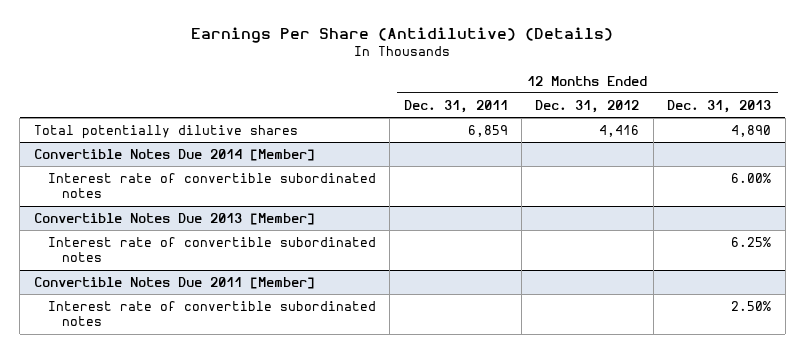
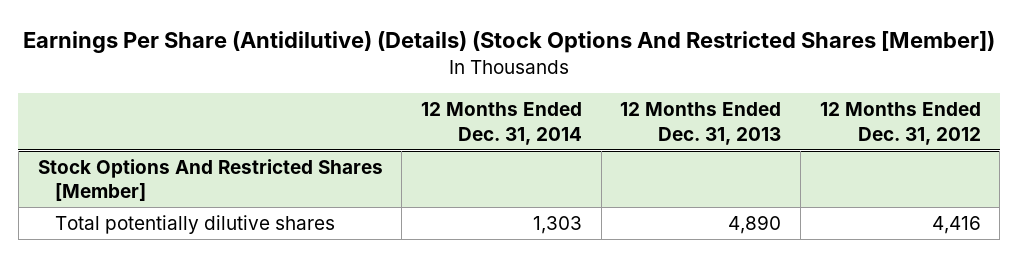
- Earnings Per Share (Antidilutive) (Details)
+ Earnings Per Share (Antidilutive) (Details) (Stock Options And Restricted Shares [Member])
- | 12 Months Ended Dec. 31, 2011 | 12 Months Ended Dec. 31, 2012 | 12 Months Ended Dec. 31, 2013
+ | 12 Months Ended Dec. 31, 2014 | 12 Months Ended Dec. 31, 2013 | 12 Months Ended Dec. 31, 2012
+ Stock Options And Restricted Shares [Member]
- Convertible Notes Due 2014 [Member]
- Interest rate of convertible subordinated notes | | | 6.00%
- Convertible Notes Due 2013 [Member]
- Interest rate of convertible subordinated notes | | | 6.25%
- Convertible Notes Due 2011 [Member]
- Interest rate of convertible subordinated notes | | | 2.50%

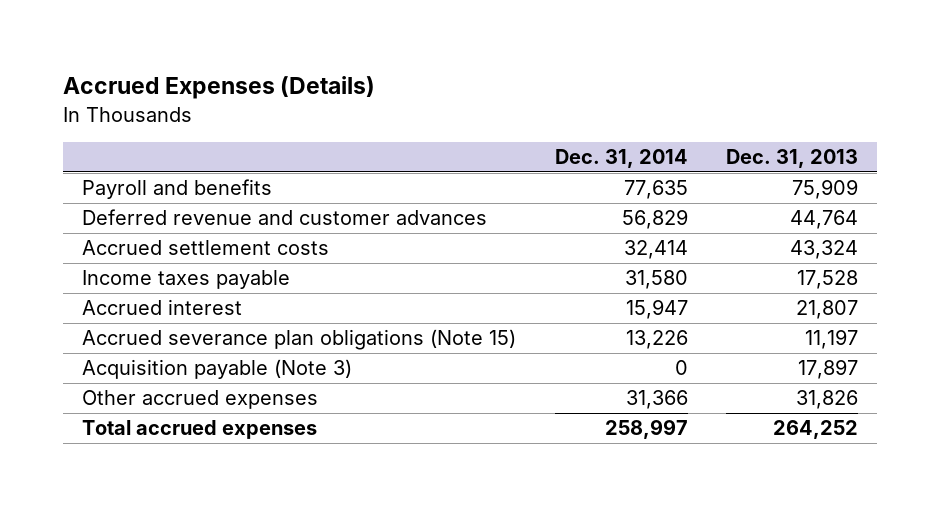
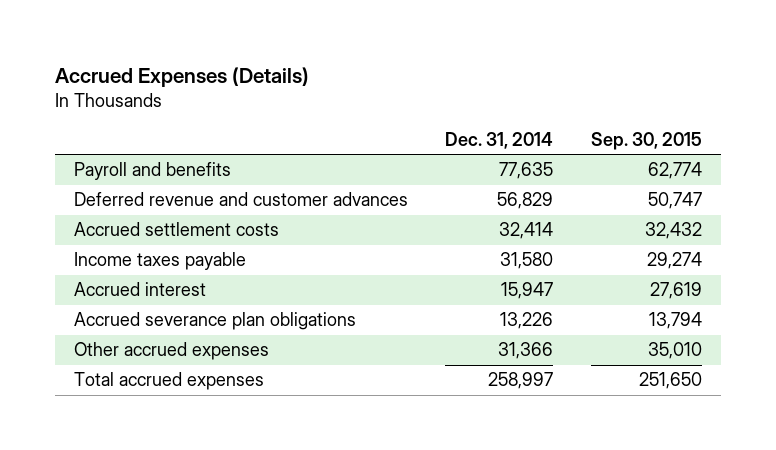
- | Dec. 31, 2014 | Dec. 31, 2013
+ | Dec. 31, 2014 | Sep. 30, 2015
- Accrued severance plan obligations (Note 15) | 13,226 | 11,197
- Acquisition payable (Note 3) | 0 | 17,897
+ Accrued severance plan obligations | 13,226 | 13,794

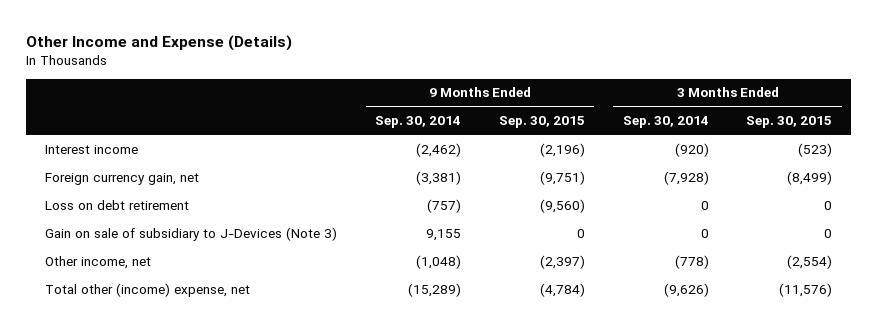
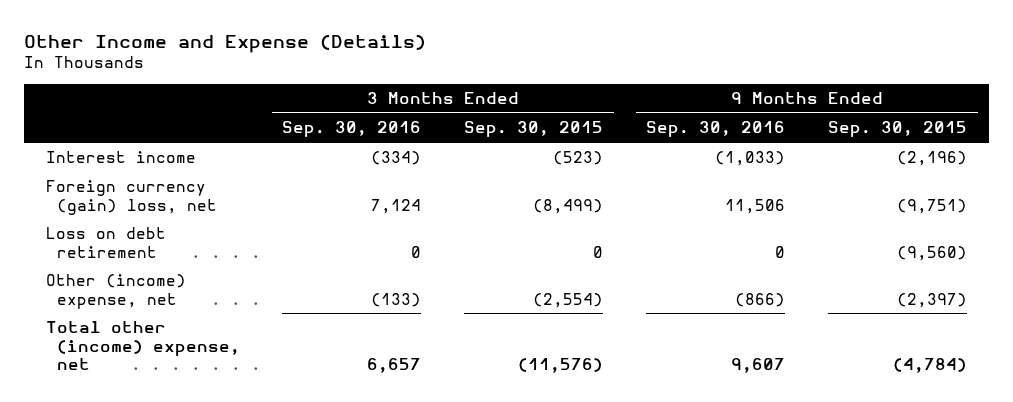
- | 9 Months Ended Sep. 30, 2014 | 9 Months Ended Sep. 30, 2015 | 3 Months Ended Sep. 30, 2014 | 3 Months Ended Sep. 30, 2015
+ | 3 Months Ended Sep. 30, 2016 | 3 Months Ended Sep. 30, 2015 | 9 Months Ended Sep. 30, 2016 | 9 Months Ended Sep. 30, 2015
- Foreign currency gain, net | (3,381) | (9,751) | (7,928) | (8,499)
+ Foreign currency (gain) loss, net | 7,124 | (8,499) | 11,506 | (9,751)
- Gain on sale of subsidiary to J-Devices (Note 3) | 9,155 | 0 | 0 | 0
- Other income, net | (1,048) | (2,397) | (778) | (2,554)
+ Other (income) expense, net | (133) | (2,554) | (866) | (2,397)

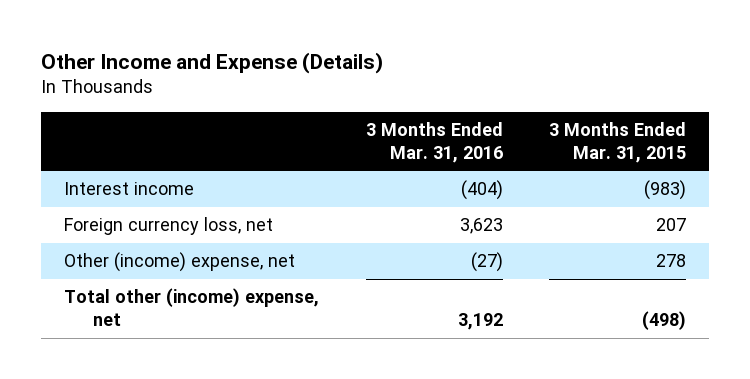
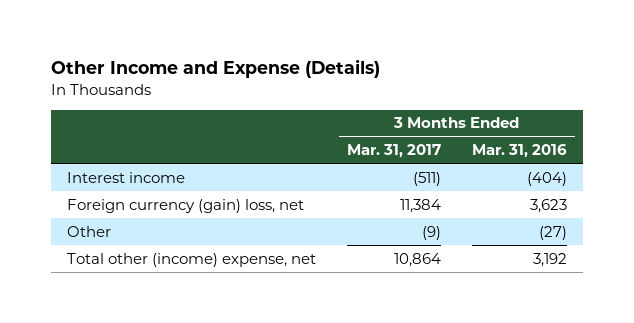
- | 3 Months Ended Mar. 31, 2016 | 3 Months Ended Mar. 31, 2015
+ | 3 Months Ended Mar. 31, 2017 | 3 Months Ended Mar. 31, 2016
- Foreign currency loss, net | 3,623 | 207
- Other (income) expense, net | (27) | 278
+ Foreign currency (gain) loss, net | 11,384 | 3,623
+ Other | (9) | (27)

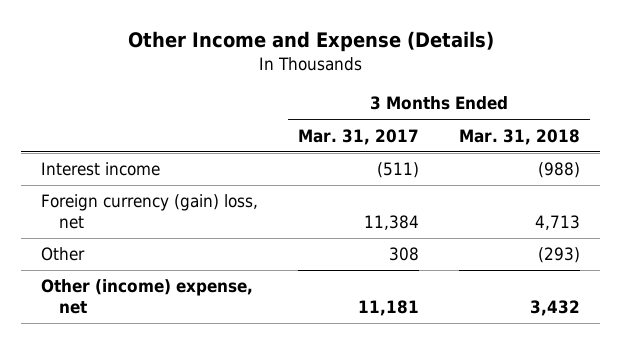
- | 3 Months Ended Mar. 31, 2017 | 3 Months Ended Mar. 31, 2016
+ | 3 Months Ended Mar. 31, 2017 | 3 Months Ended Mar. 31, 2018
- Other | (9) | (27)
- Total other (income) expense, net | 10,864 | 3,192
+ Other | 308 | (293)
+ Other (income) expense, net | 11,181 | 3,432

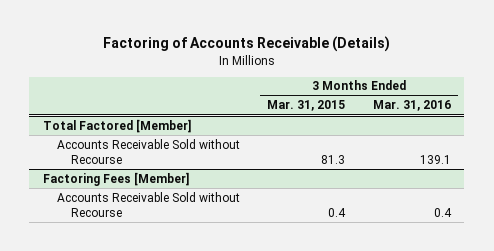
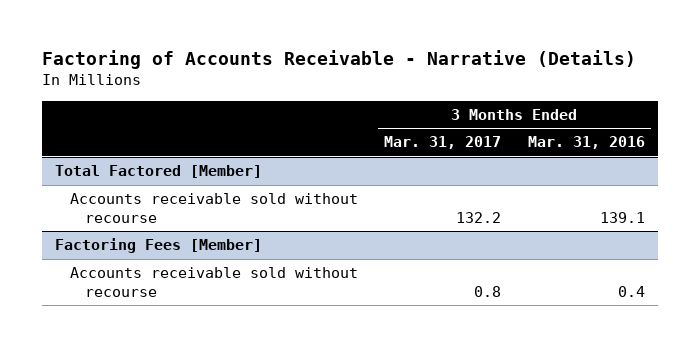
- Factoring of Accounts Receivable (Details)
+ Factoring of Accounts Receivable - Narrative (Details)
- | 3 Months Ended Mar. 31, 2015 | 3 Months Ended Mar. 31, 2016
+ | 3 Months Ended Mar. 31, 2017 | 3 Months Ended Mar. 31, 2016
@ Total Factored [Member]
- Accounts Receivable Sold without Recourse | 81.3 | 139.1
+ Accounts receivable sold without recourse | 132.2 | 139.1
@ Factoring Fees [Member]
- Accounts Receivable Sold without Recourse | 0.4 | 0.4
+ Accounts receivable sold without recourse | 0.8 | 0.4

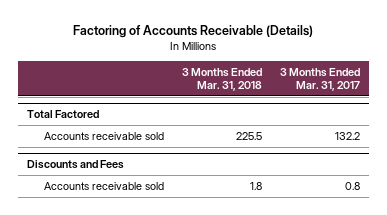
- Factoring of Accounts Receivable - Narrative (Details)
+ Factoring of Accounts Receivable (Details)
- | 3 Months Ended Mar. 31, 2017 | 3 Months Ended Mar. 31, 2016
+ | 3 Months Ended Mar. 31, 2018 | 3 Months Ended Mar. 31, 2017
- Total Factored [Member]
- Accounts receivable sold without recourse | 132.2 | 139.1
- Factoring Fees [Member]
- Accounts receivable sold without recourse | 0.8 | 0.4
+ Total Factored
+ Accounts receivable sold | 225.5 | 132.2
+ Discounts and Fees
+ Accounts receivable sold | 1.8 | 0.8

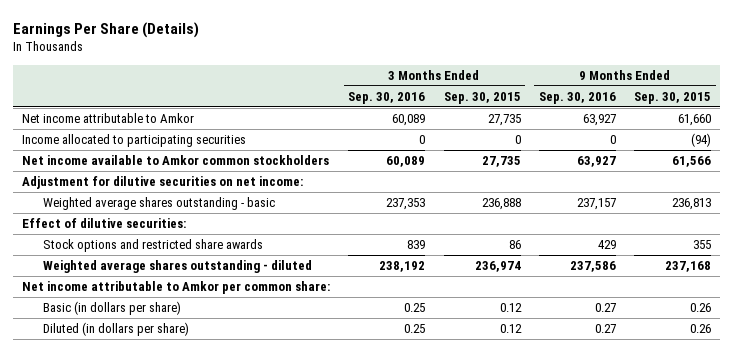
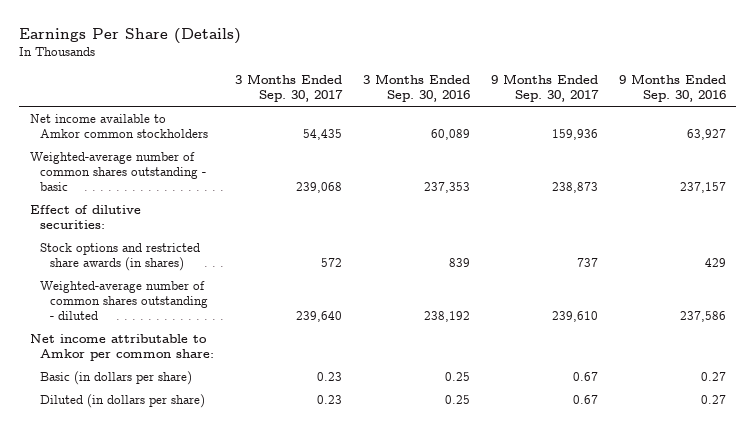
- | 3 Months Ended Sep. 30, 2016 | 3 Months Ended Sep. 30, 2015 | 9 Months Ended Sep. 30, 2016 | 9 Months Ended Sep. 30, 2015
+ | 3 Months Ended Sep. 30, 2017 | 3 Months Ended Sep. 30, 2016 | 9 Months Ended Sep. 30, 2017 | 9 Months Ended Sep. 30, 2016
- Net income attributable to Amkor | 60,089 | 27,735 | 63,927 | 61,660
- Income allocated to participating securities | 0 | 0 | 0 | (94)
- Adjustment for dilutive securities on net income:
- Weighted average shares outstanding - basic | 237,353 | 236,888 | 237,157 | 236,813
+ Weighted-average number of common shares outstanding - basic | 239,068 | 237,353 | 238,873 | 237,157
- Stock options and restricted share awards | 839 | 86 | 429 | 355
- Weighted average shares outstanding - diluted | 238,192 | 236,974 | 237,586 | 237,168
+ Stock options and restricted share awards (in shares) | 572 | 839 | 737 | 429
+ Weighted-average number of common shares outstanding - diluted | 239,640 | 238,192 | 239,610 | 237,586

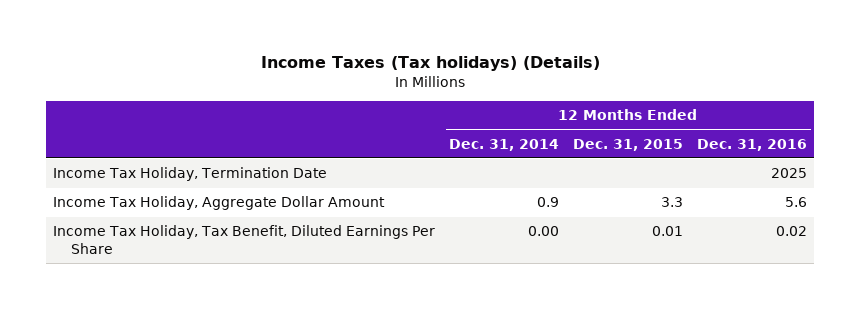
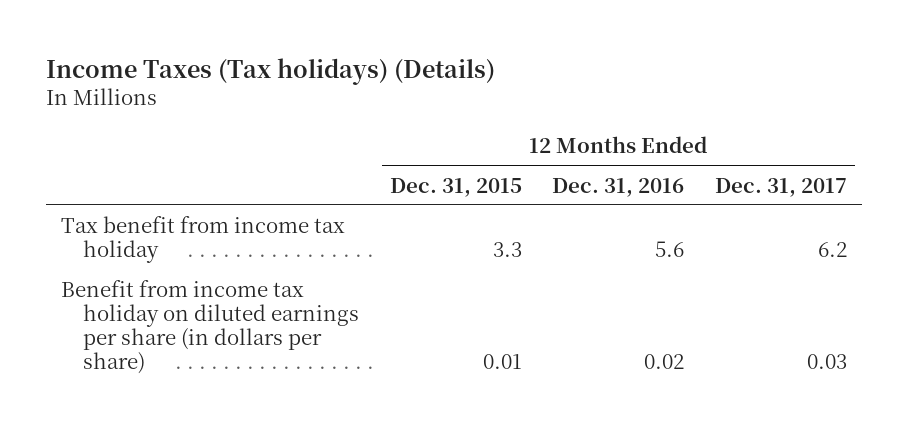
- | 12 Months Ended Dec. 31, 2014 | 12 Months Ended Dec. 31, 2015 | 12 Months Ended Dec. 31, 2016
+ | 12 Months Ended Dec. 31, 2015 | 12 Months Ended Dec. 31, 2016 | 12 Months Ended Dec. 31, 2017
- Income Tax Holiday, Termination Date | | | 2025
- Income Tax Holiday, Aggregate Dollar Amount | 0.9 | 3.3 | 5.6
- Income Tax Holiday, Tax Benefit, Diluted Earnings Per Share | 0.00 | 0.01 | 0.02
+ Tax benefit from income tax holiday | 3.3 | 5.6 | 6.2
+ Benefit from income tax holiday on diluted earnings per share (in dollars per share) | 0.01 | 0.02 | 0.03

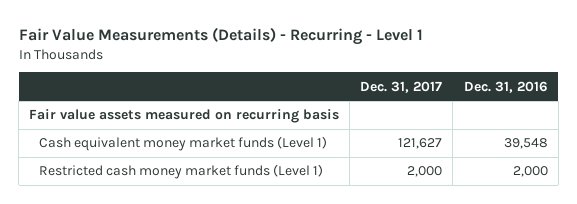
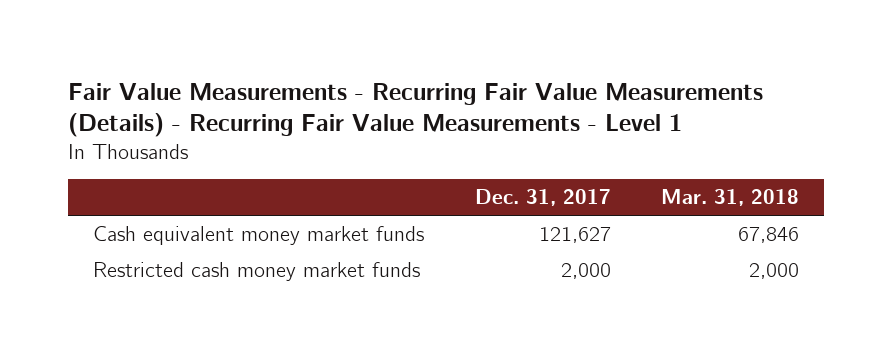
- Fair Value Measurements (Details) - Recurring - Level 1
+ Fair Value Measurements - Recurring Fair Value Measurements (Details) - Recurring Fair Value Measurements - Level 1
- | Dec. 31, 2017 | Dec. 31, 2016
+ | Dec. 31, 2017 | Mar. 31, 2018
- Fair value assets measured on recurring basis
- Cash equivalent money market funds (Level 1) | 121,627 | 39,548
- Restricted cash money market funds (Level 1) | 2,000 | 2,000
+ Cash equivalent money market funds | 121,627 | 67,846
+ Restricted cash money market funds | 2,000 | 2,000

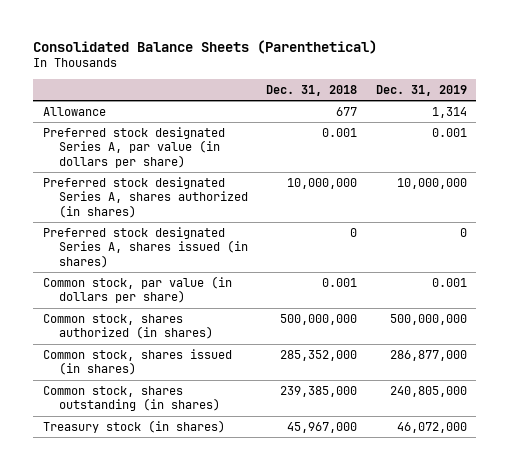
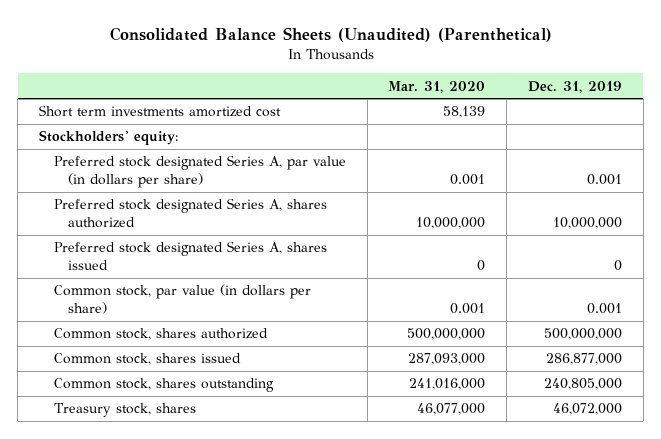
- Consolidated Balance Sheets (Parenthetical)
+ Consolidated Balance Sheets (Unaudited) (Parenthetical)
- | Dec. 31, 2018 | Dec. 31, 2019
+ | Mar. 31, 2020 | Dec. 31, 2019
- Allowance | 677 | 1,314
+ Short term investments amortized cost | 58,139 |
+ Stockholders' equity:
- Preferred stock designated Series A, shares authorized (in shares) | 10,000,000 | 10,000,000
- Preferred stock designated Series A, shares issued (in shares) | 0 | 0
+ Preferred stock designated Series A, shares authorized | 10,000,000 | 10,000,000
+ Preferred stock designated Series A, shares issued | 0 | 0
- Common stock, shares authorized (in shares) | 500,000,000 | 500,000,000
- Common stock, shares issued (in shares) | 285,352,000 | 286,877,000
- Common stock, shares outstanding (in shares) | 239,385,000 | 240,805,000
- Treasury stock (in shares) | 45,967,000 | 46,072,000
+ Common stock, shares authorized | 500,000,000 | 500,000,000
+ Common stock, shares issued | 287,093,000 | 286,877,000
+ Common stock, shares outstanding | 241,016,000 | 240,805,000
+ Treasury stock, shares | 46,077,000 | 46,072,000

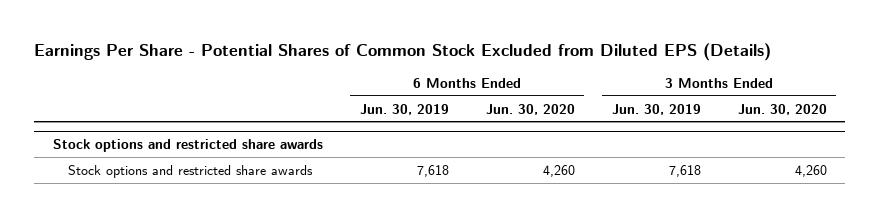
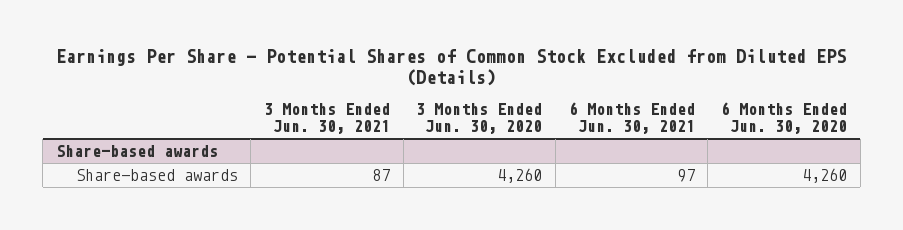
- | 6 Months Ended Jun. 30, 2019 | 6 Months Ended Jun. 30, 2020 | 3 Months Ended Jun. 30, 2019 | 3 Months Ended Jun. 30, 2020
+ | 3 Months Ended Jun. 30, 2021 | 3 Months Ended Jun. 30, 2020 | 6 Months Ended Jun. 30, 2021 | 6 Months Ended Jun. 30, 2020
- Stock options and restricted share awards
- Stock options and restricted share awards | 7,618 | 4,260 | 7,618 | 4,260
+ Share-based awards
+ Share-based awards | 87 | 4,260 | 97 | 4,260

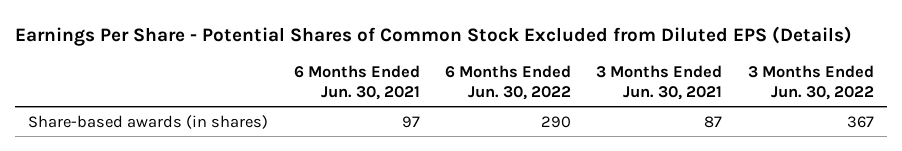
- | 3 Months Ended Jun. 30, 2021 | 3 Months Ended Jun. 30, 2020 | 6 Months Ended Jun. 30, 2021 | 6 Months Ended Jun. 30, 2020
+ | 6 Months Ended Jun. 30, 2021 | 6 Months Ended Jun. 30, 2022 | 3 Months Ended Jun. 30, 2021 | 3 Months Ended Jun. 30, 2022
- Share-based awards
- Share-based awards | 87 | 4,260 | 97 | 4,260
+ Share-based awards (in shares) | 97 | 290 | 87 | 367

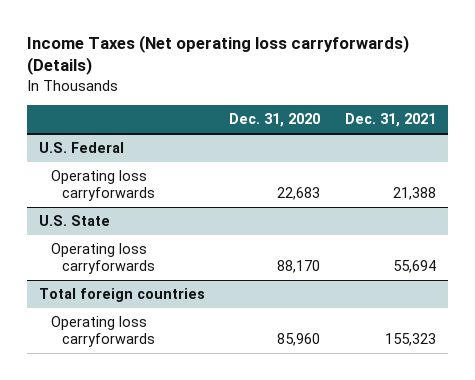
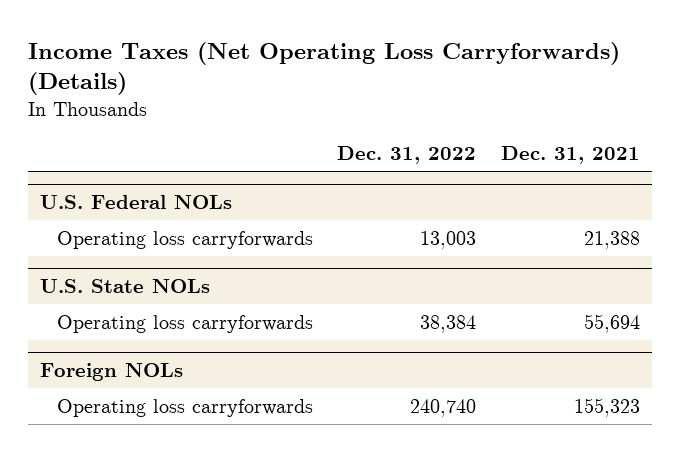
- Income Taxes (Net operating loss carryforwards) (Details)
+ Income Taxes (Net Operating Loss Carryforwards) (Details)
- | Dec. 31, 2020 | Dec. 31, 2021
+ | Dec. 31, 2022 | Dec. 31, 2021
- U.S. Federal
+ U.S. Federal NOLs
- U.S. State
+ U.S. State NOLs
- Total foreign countries
+ Foreign NOLs

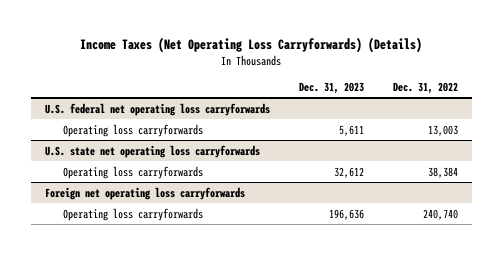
- | Dec. 31, 2022 | Dec. 31, 2021
+ | Dec. 31, 2023 | Dec. 31, 2022
- U.S. Federal NOLs
+ U.S. federal net operating loss carryforwards
- U.S. State NOLs
+ U.S. state net operating loss carryforwards
- Foreign NOLs
+ Foreign net operating loss carryforwards

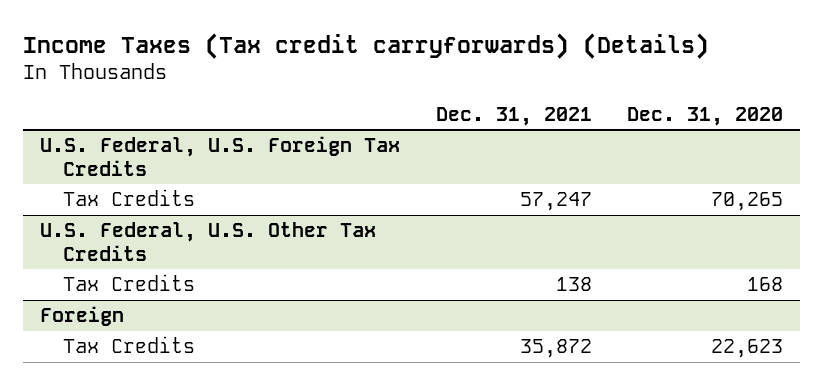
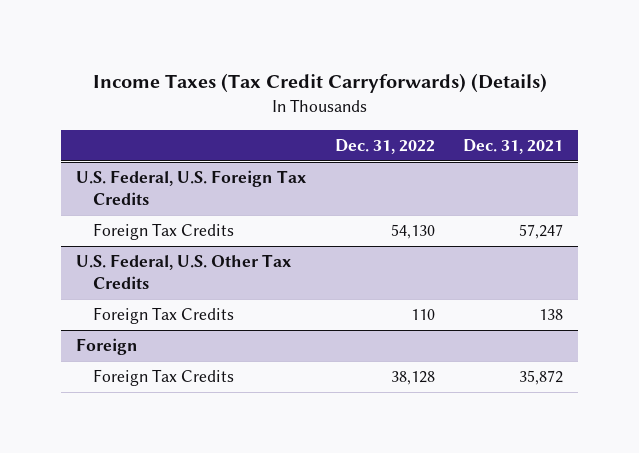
- Income Taxes (Tax credit carryforwards) (Details)
+ Income Taxes (Tax Credit Carryforwards) (Details)
- | Dec. 31, 2021 | Dec. 31, 2020
+ | Dec. 31, 2022 | Dec. 31, 2021
@ U.S. Federal, U.S. Foreign Tax Credits
- Tax Credits | 57,247 | 70,265
+ Foreign Tax Credits | 54,130 | 57,247
@ U.S. Federal, U.S. Other Tax Credits
- Tax Credits | 138 | 168
+ Foreign Tax Credits | 110 | 138
@ Foreign
- Tax Credits | 35,872 | 22,623
+ Foreign Tax Credits | 38,128 | 35,872

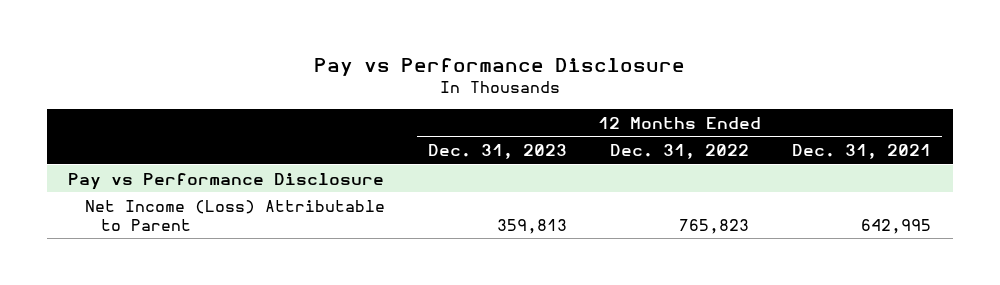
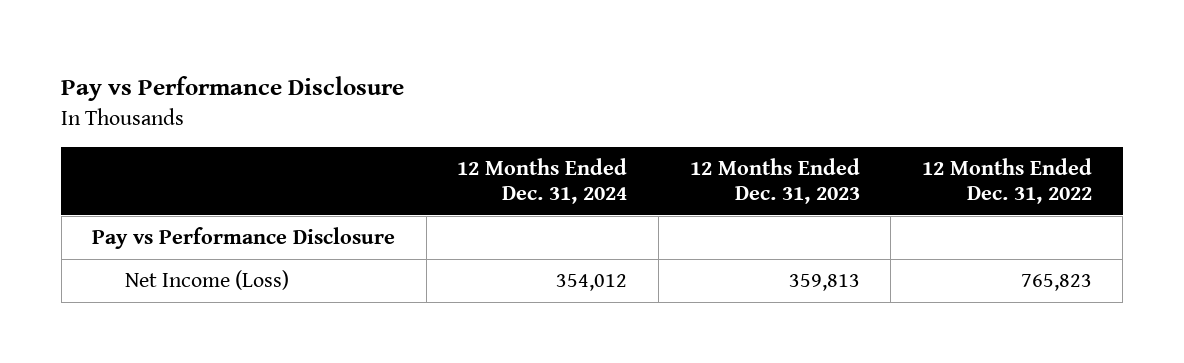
- | 12 Months Ended Dec. 31, 2023 | 12 Months Ended Dec. 31, 2022 | 12 Months Ended Dec. 31, 2021
+ | 12 Months Ended Dec. 31, 2024 | 12 Months Ended Dec. 31, 2023 | 12 Months Ended Dec. 31, 2022
- Net Income (Loss) Attributable to Parent | 359,813 | 765,823 | 642,995
+ Net Income (Loss) | 354,012 | 359,813 | 765,823

